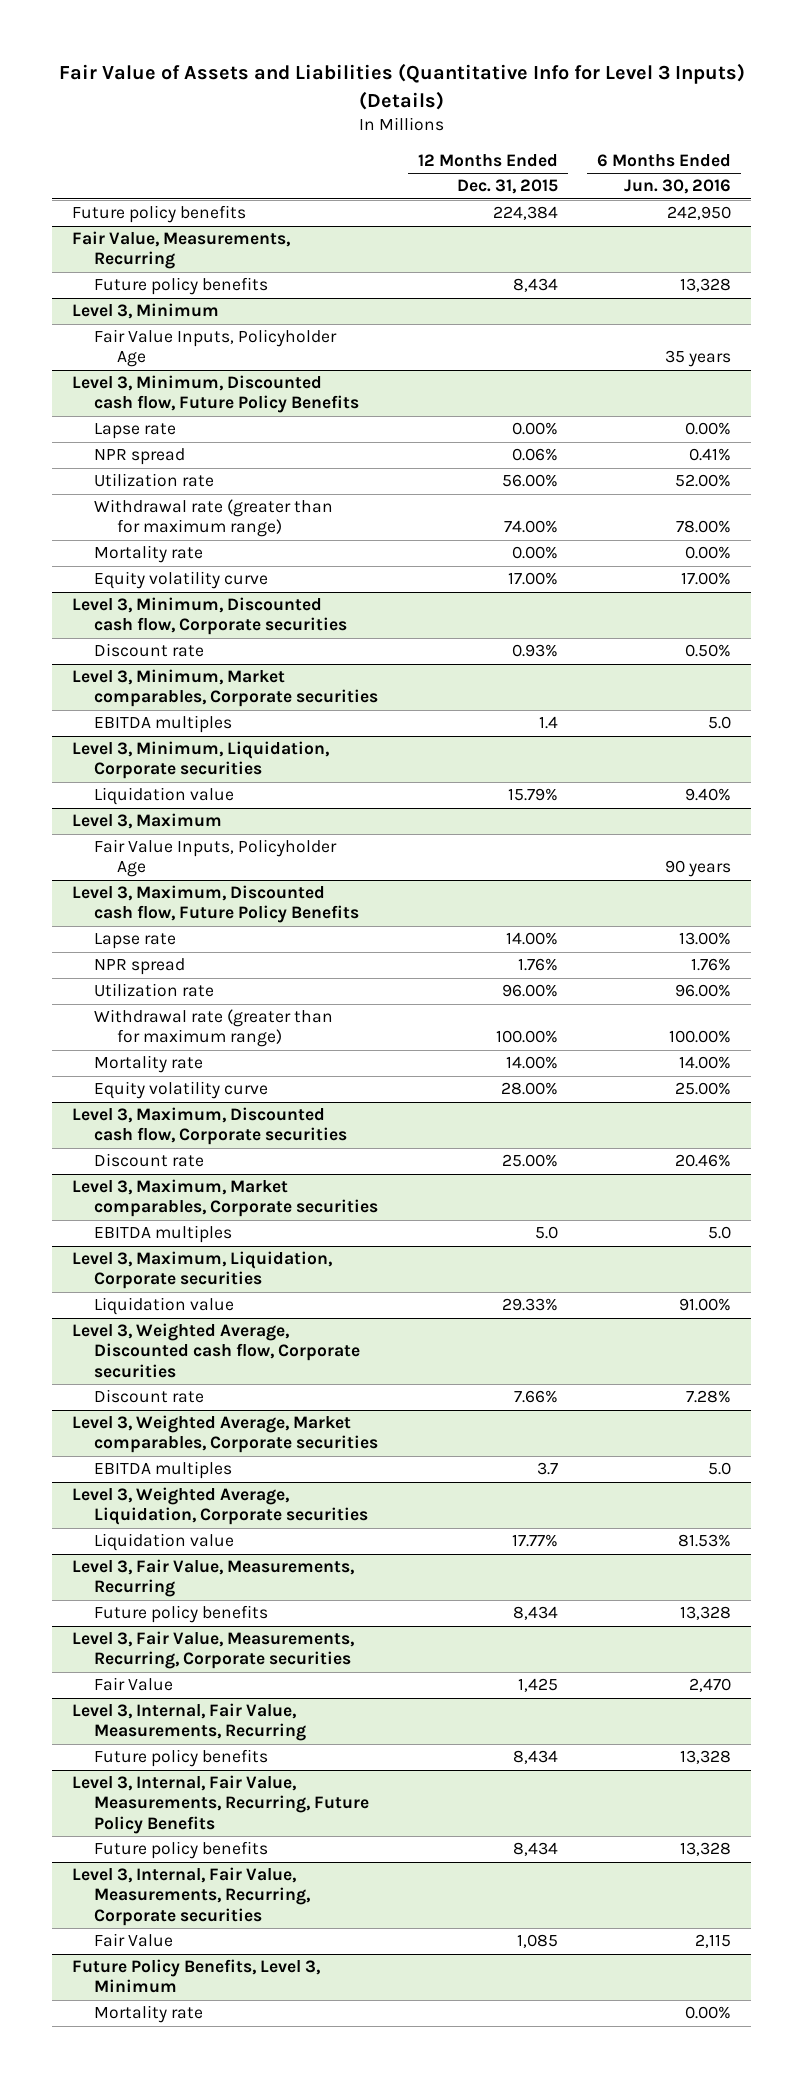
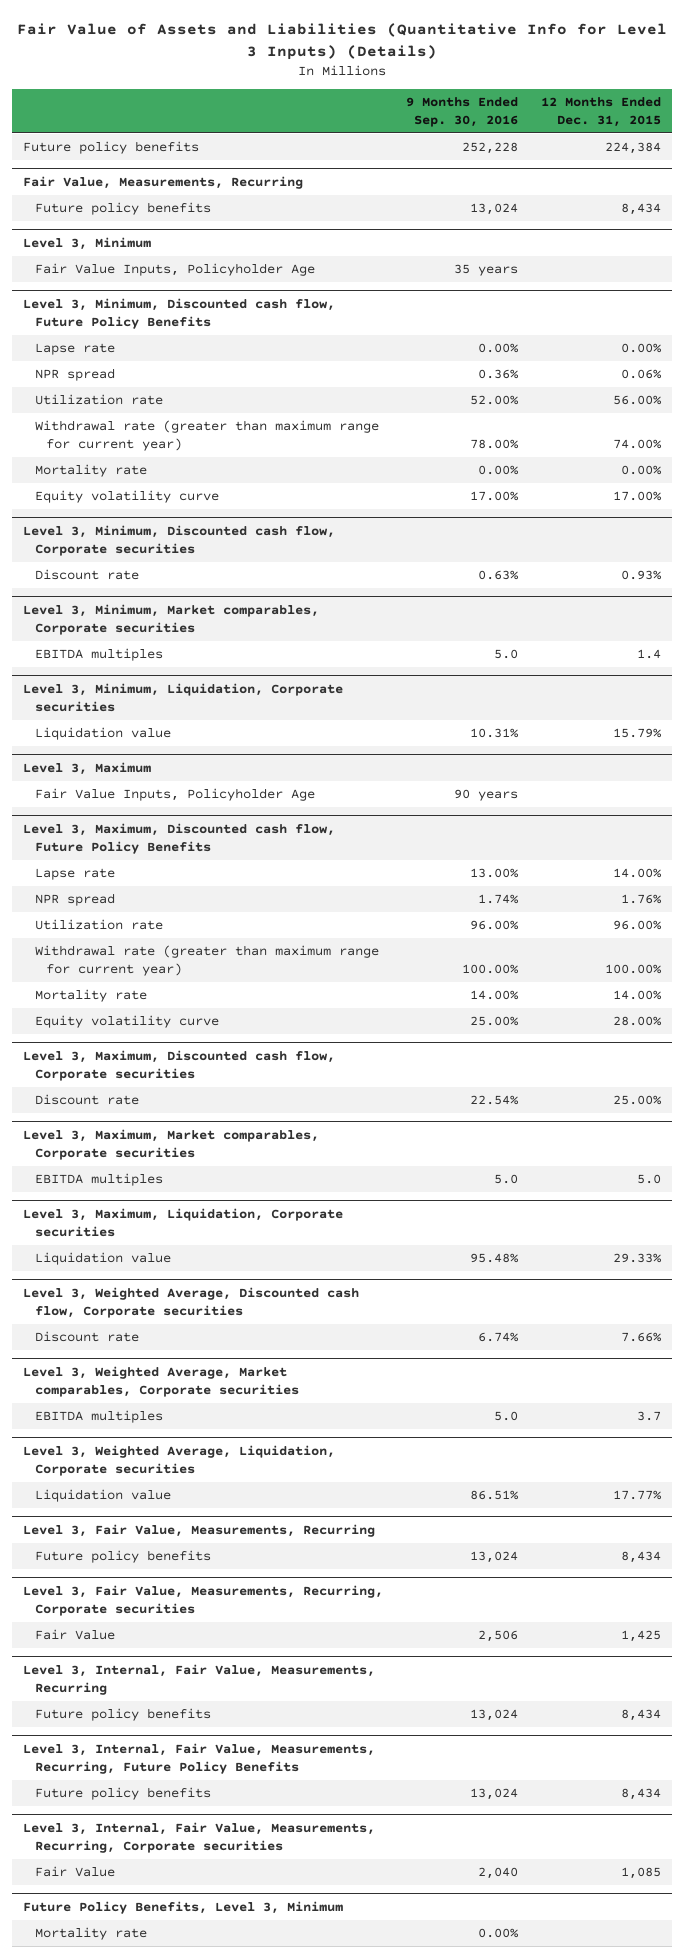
- | 12 Months Ended Dec. 31, 2015 | 6 Months Ended Jun. 30, 2016
+ | 9 Months Ended Sep. 30, 2016 | 12 Months Ended Dec. 31, 2015
@ Level 3, Minimum, Discounted cash flow, Future Policy Benefits
- Withdrawal rate (greater than for maximum range) | 74.00% | 78.00%
+ Withdrawal rate (greater than maximum range for current year) | 78.00% | 74.00%
@ Level 3, Maximum, Discounted cash flow, Future Policy Benefits
- Withdrawal rate (greater than for maximum range) | 100.00% | 100.00%
+ Withdrawal rate (greater than maximum range for current year) | 100.00% | 100.00%

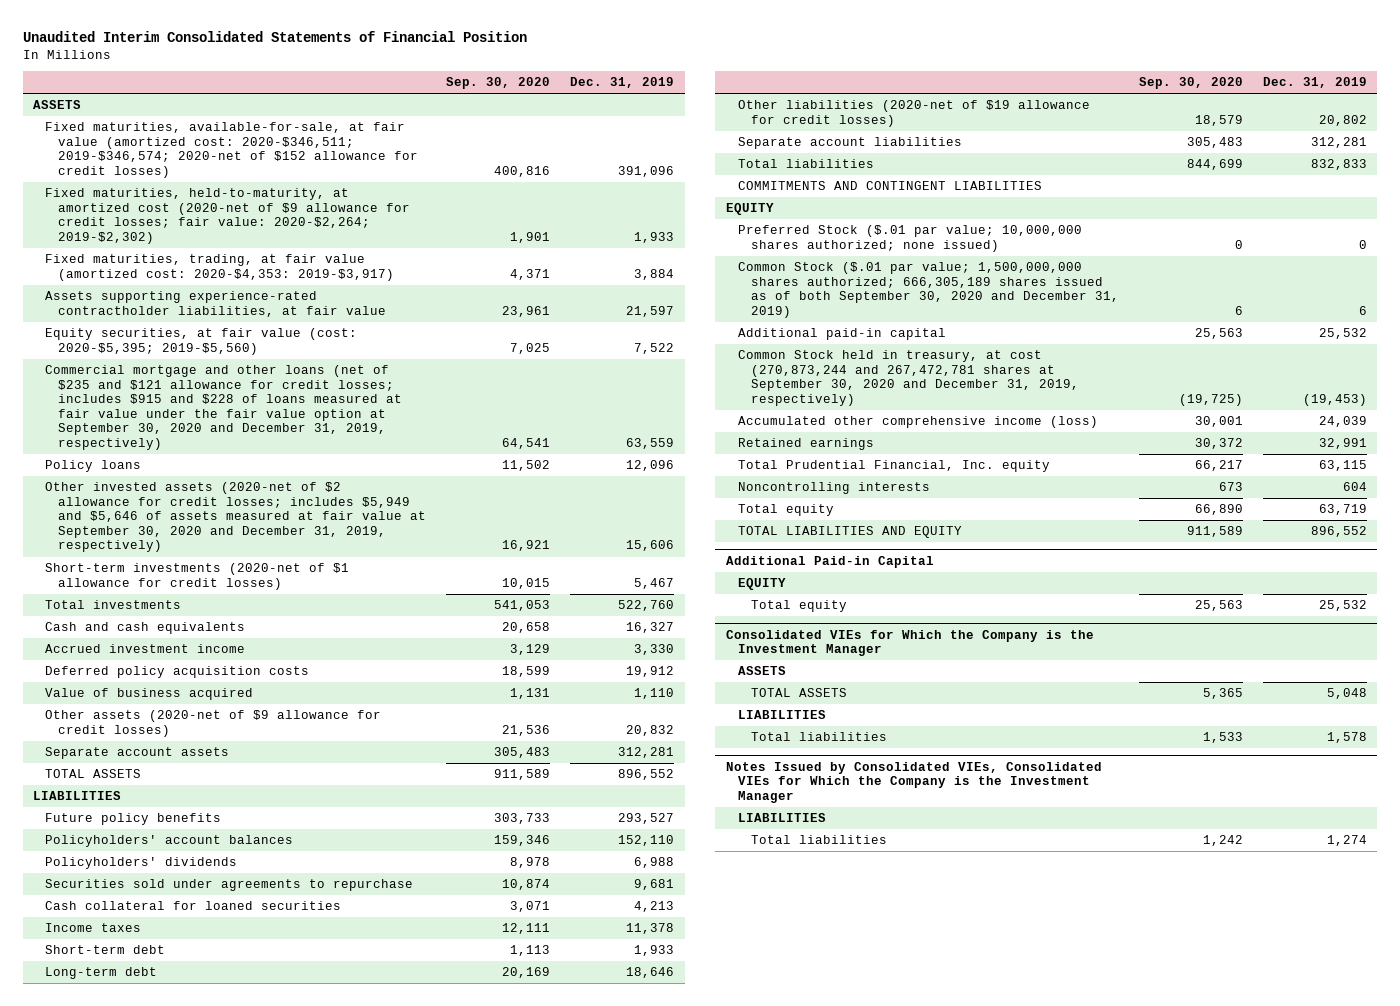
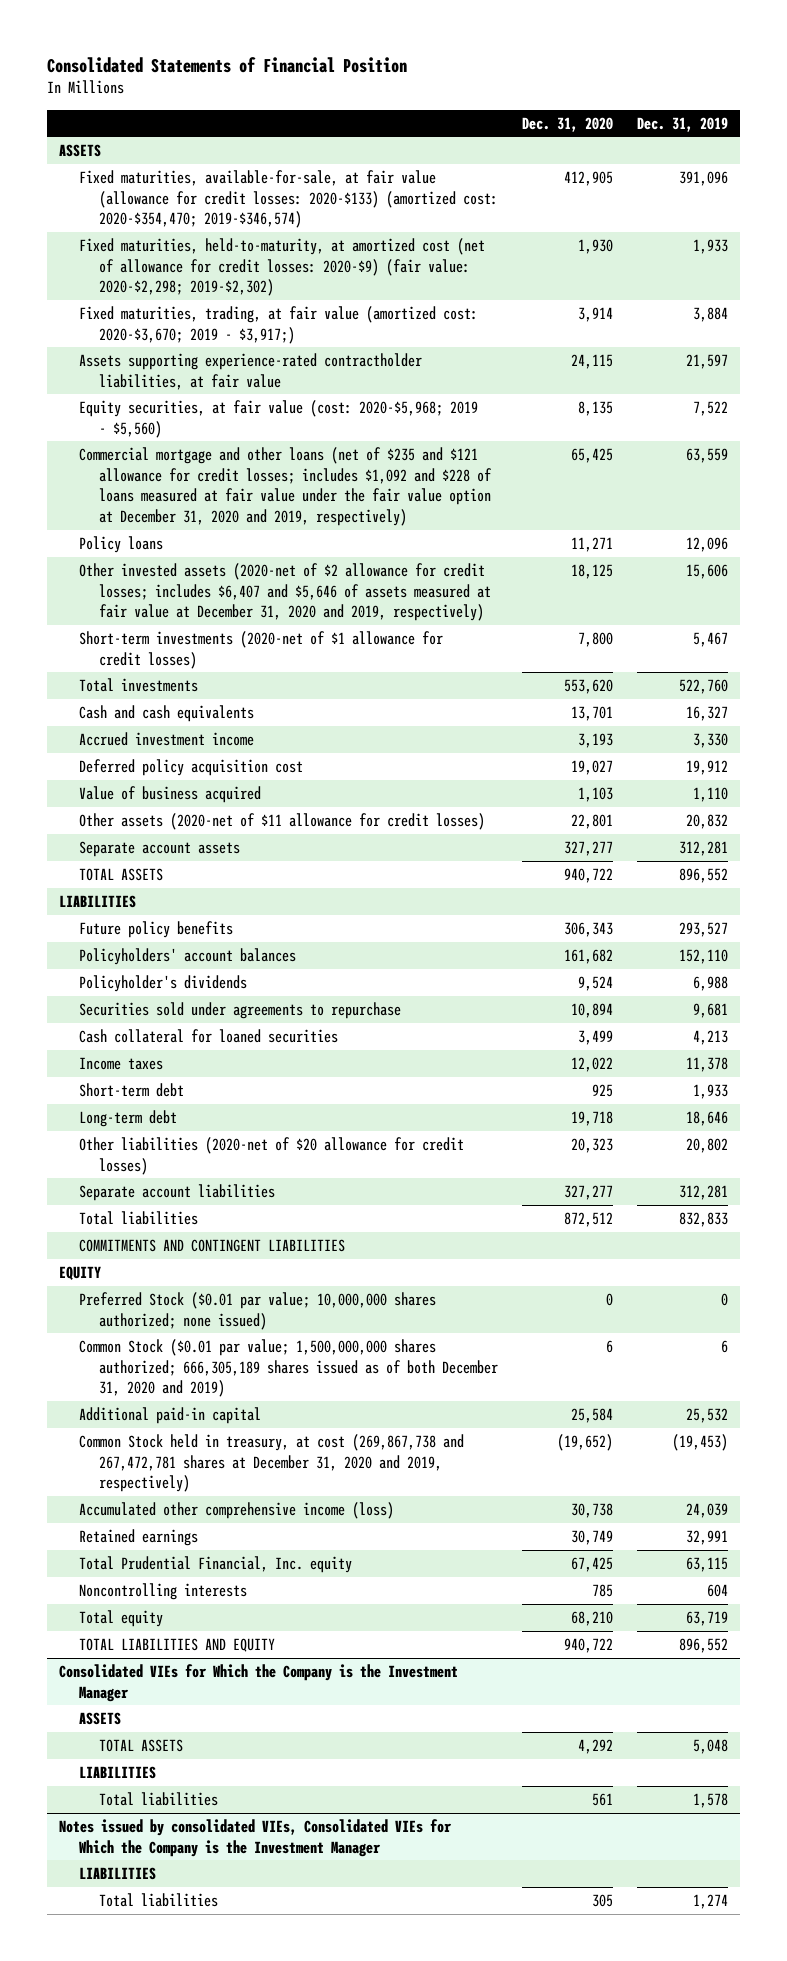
- Unaudited Interim Consolidated Statements of Financial Position
+ Consolidated Statements of Financial Position
- | Sep. 30, 2020 | Dec. 31, 2019
+ | Dec. 31, 2020 | Dec. 31, 2019
- Fixed maturities, available-for-sale, at fair value (amortized cost: 2020-$346,511; 2019-$346,574; 2020-net of $152 allowance for credit losses) | 400,816 | 391,096
- Fixed maturities, held-to-maturity, at amortized cost (2020-net of $9 allowance for credit losses; fair value: 2020-$2,264; 2019-$2,302) | 1,901 | 1,933
- Fixed maturities, trading, at fair value (amortized cost: 2020-$4,353: 2019-$3,917) | 4,371 | 3,884
+ Fixed maturities, available-for-sale, at fair value (allowance for credit losses: 2020-$133) (amortized cost: 2020-$354,470; 2019-$346,574) | 412,905 | 391,096
+ Fixed maturities, held-to-maturity, at amortized cost (net of allowance for credit losses: 2020-$9) (fair value: 2020-$2,298; 2019-$2,302) | 1,930 | 1,933
+ Fixed maturities, trading, at fair value (amortized cost: 2020-$3,670; 2019 - $3,917;) | 3,914 | 3,884
- Equity securities, at fair value (cost: 2020-$5,395; 2019-$5,560) | 7,025 | 7,522
- Commercial mortgage and other loans (net of $235 and $121 allowance for credit losses; includes $915 and $228 of loans measured at fair value under the fair value option at September 30, 2020 and December 31, 2019, respectively) | 64,541 | 63,559
+ Equity securities, at fair value (cost: 2020-$5,968; 2019 - $5,560) | 8,135 | 7,522
+ Commercial mortgage and other loans (net of $235 and $121 allowance for credit losses; includes $1,092 and $228 of loans measured at fair value under the fair value option at December 31, 2020 and 2019, respectively) | 65,425 | 63,559
- Other invested assets (2020-net of $2 allowance for credit losses; includes $5,949 and $5,646 of assets measured at fair value at September 30, 2020 and December 31, 2019, respectively) | 16,921 | 15,606
+ Other invested assets (2020-net of $2 allowance for credit losses; includes $6,407 and $5,646 of assets measured at fair value at December 31, 2020 and 2019, respectively) | 18,125 | 15,606
- Deferred policy acquisition costs | 18,599 | 19,912
+ Deferred policy acquisition cost | 19,027 | 19,912
- Other assets (2020-net of $9 allowance for credit losses) | 21,536 | 20,832
+ Other assets (2020-net of $11 allowance for credit losses) | 22,801 | 20,832
- Policyholders' dividends | 8,978 | 6,988
+ Policyholder's dividends | 9,524 | 6,988
- Other liabilities (2020-net of $19 allowance for credit losses) | 18,579 | 20,802
+ Other liabilities (2020-net of $20 allowance for credit losses) | 20,323 | 20,802
- Preferred Stock ($.01 par value; 10,000,000 shares authorized; none issued) | 0 | 0
- Common Stock ($.01 par value; 1,500,000,000 shares authorized; 666,305,189 shares issued as of both September 30, 2020 and December 31, 2019) | 6 | 6
+ Preferred Stock ($0.01 par value; 10,000,000 shares authorized; none issued) | 0 | 0
+ Common Stock ($0.01 par value; 1,500,000,000 shares authorized; 666,305,189 shares issued as of both December 31, 2020 and 2019) | 6 | 6
- Common Stock held in treasury, at cost (270,873,244 and 267,472,781 shares at September 30, 2020 and December 31, 2019, respectively) | (19,725) | (19,453)
+ Common Stock held in treasury, at cost (269,867,738 and 267,472,781 shares at December 31, 2020 and 2019, respectively) | (19,652) | (19,453)
- Additional Paid-in Capital
- EQUITY
- Total equity | 25,563 | 25,532
- Notes Issued by Consolidated VIEs, Consolidated VIEs for Which the Company is the Investment Manager
+ Notes issued by consolidated VIEs, Consolidated VIEs for Which the Company is the Investment Manager

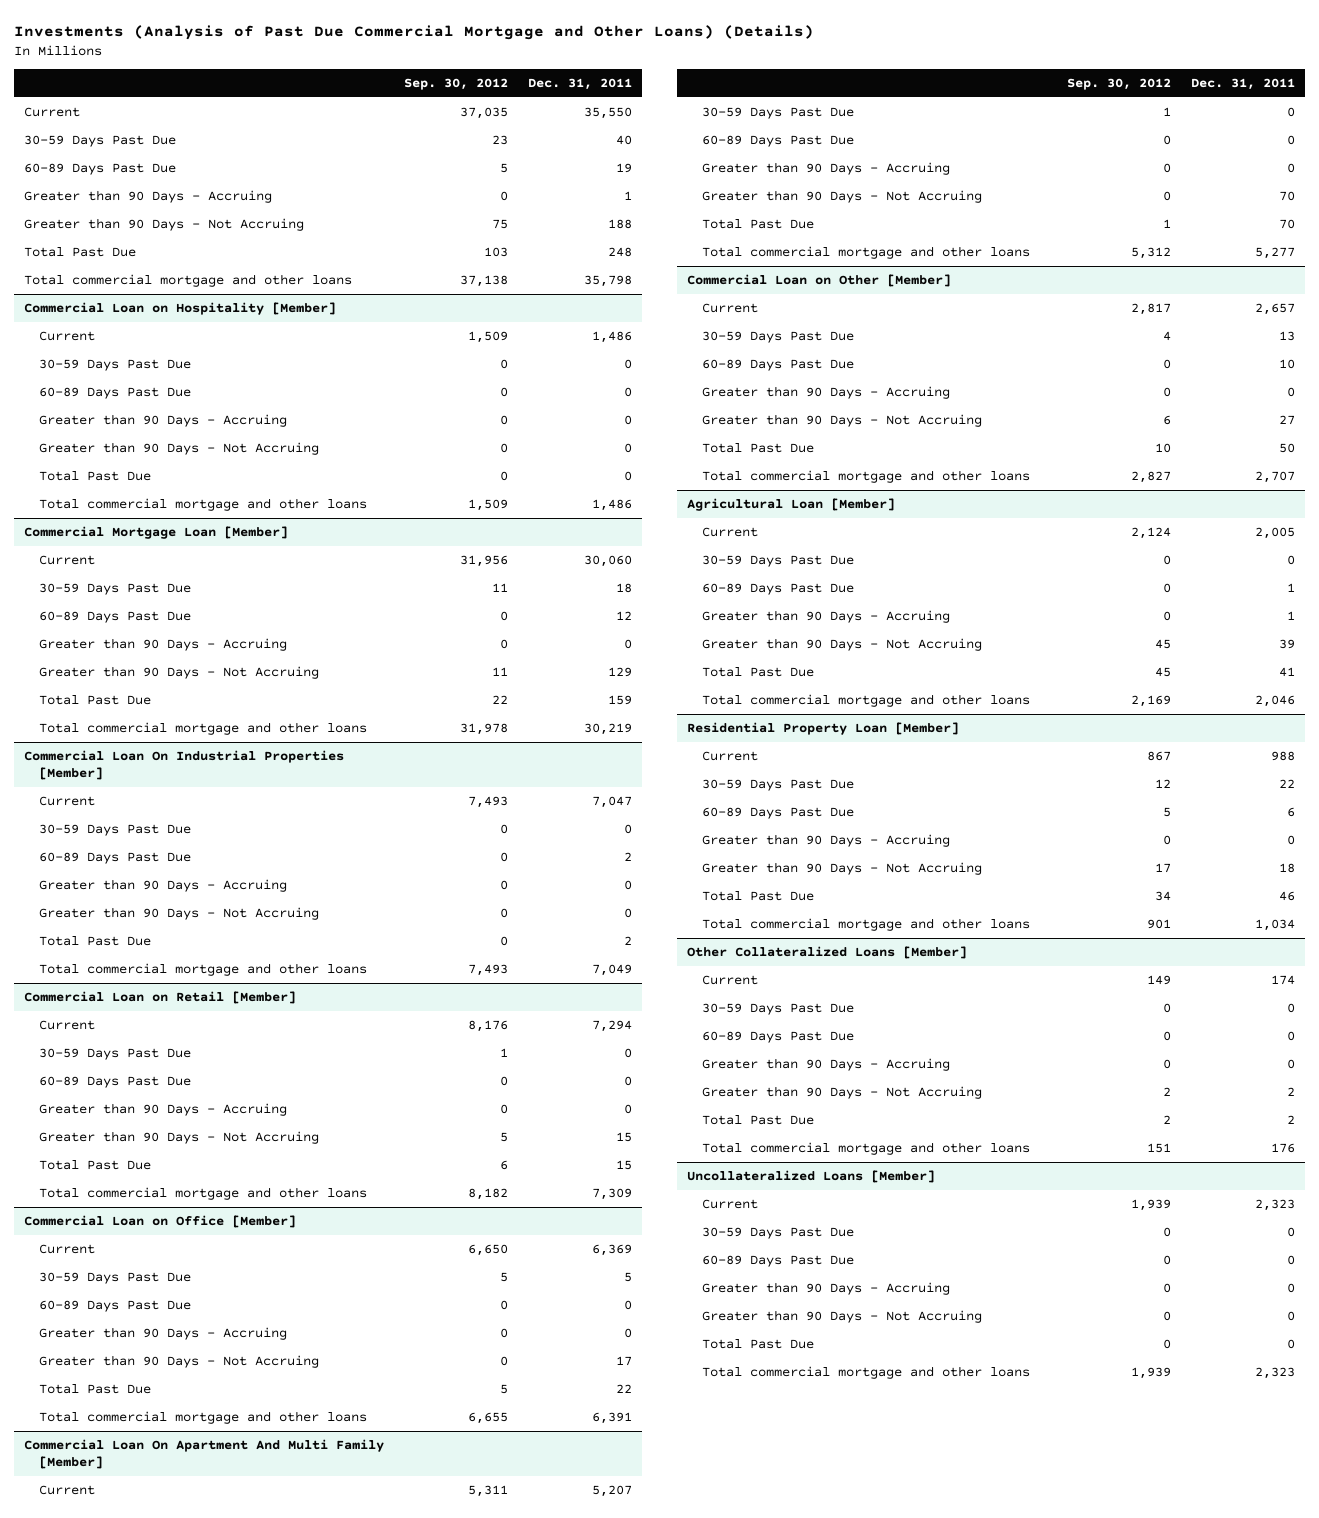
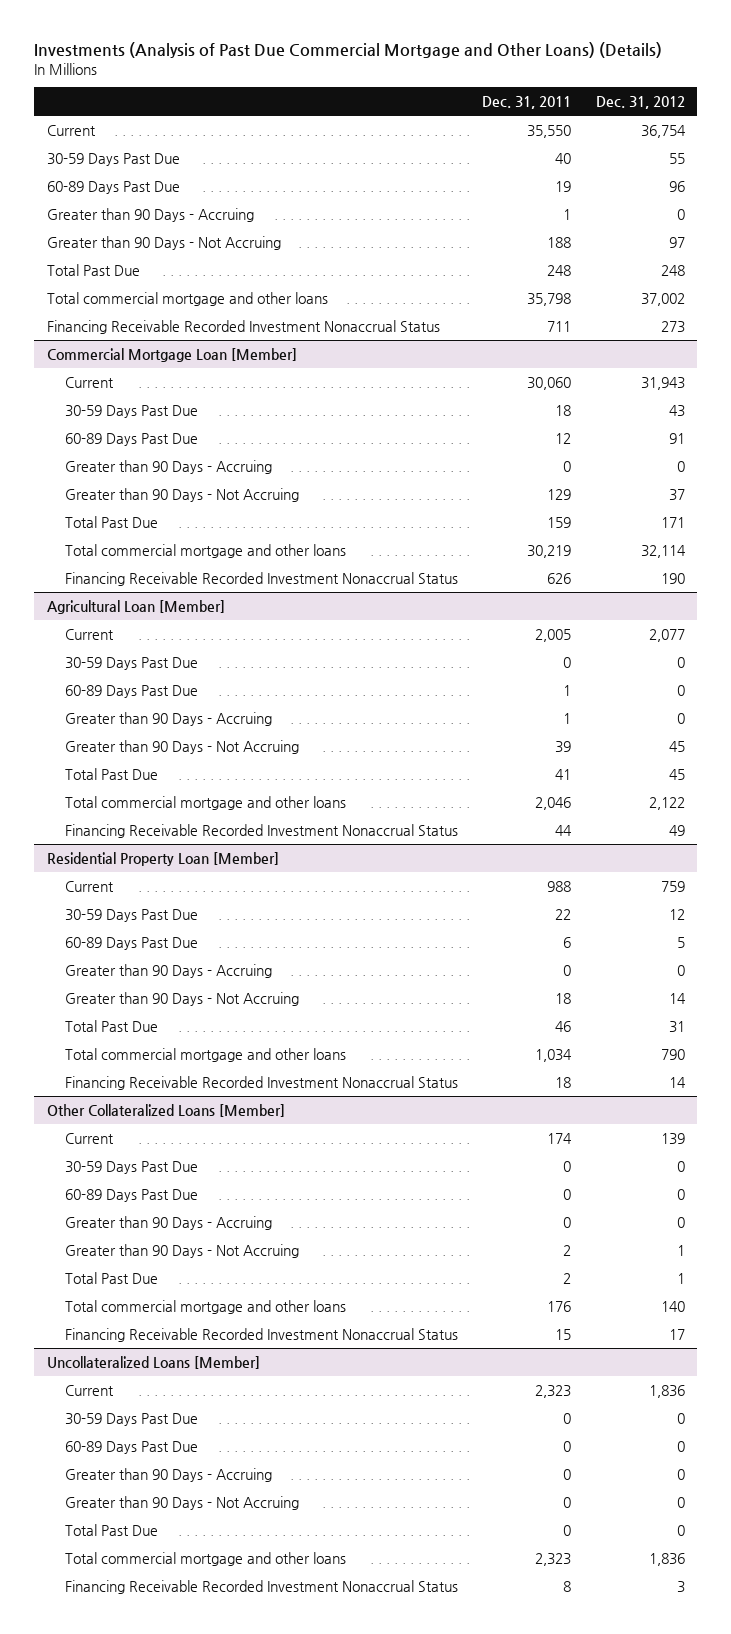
- | Sep. 30, 2012 | Dec. 31, 2011
+ | Dec. 31, 2011 | Dec. 31, 2012
- Commercial Loan on Hospitality [Member]
- Current | 1,509 | 1,486
- 30-59 Days Past Due | 0 | 0
- 60-89 Days Past Due | 0 | 0
- Greater than 90 Days - Accruing | 0 | 0
- Greater than 90 Days - Not Accruing | 0 | 0
- Total Past Due | 0 | 0
- Total commercial mortgage and other loans | 1,509 | 1,486
+ Financing Receivable Recorded Investment Nonaccrual Status | 711 | 273
- Commercial Loan On Industrial Properties [Member]
- Current | 7,493 | 7,047
- 30-59 Days Past Due | 0 | 0
- 60-89 Days Past Due | 0 | 2
- Greater than 90 Days - Accruing | 0 | 0
- Greater than 90 Days - Not Accruing | 0 | 0
- Total Past Due | 0 | 2
- Total commercial mortgage and other loans | 7,493 | 7,049
- Commercial Loan on Retail [Member]
- Current | 8,176 | 7,294
- 30-59 Days Past Due | 1 | 0
- 60-89 Days Past Due | 0 | 0
- Greater than 90 Days - Accruing | 0 | 0
- Greater than 90 Days - Not Accruing | 5 | 15
- Total Past Due | 6 | 15
- Total commercial mortgage and other loans | 8,182 | 7,309
- Commercial Loan on Office [Member]
- Current | 6,650 | 6,369
- 30-59 Days Past Due | 5 | 5
- 60-89 Days Past Due | 0 | 0
- Greater than 90 Days - Accruing | 0 | 0
- Greater than 90 Days - Not Accruing | 0 | 17
- Total Past Due | 5 | 22
- Total commercial mortgage and other loans | 6,655 | 6,391
- Commercial Loan On Apartment And Multi Family [Member]
- Current | 5,311 | 5,207
- 30-59 Days Past Due | 1 | 0
- 60-89 Days Past Due | 0 | 0
- Greater than 90 Days - Accruing | 0 | 0
- Greater than 90 Days - Not Accruing | 0 | 70
- Total Past Due | 1 | 70
- Total commercial mortgage and other loans | 5,312 | 5,277
- Commercial Loan on Other [Member]
- Current | 2,817 | 2,657
- 30-59 Days Past Due | 4 | 13
- 60-89 Days Past Due | 0 | 10
- Greater than 90 Days - Accruing | 0 | 0
- Greater than 90 Days - Not Accruing | 6 | 27
- Total Past Due | 10 | 50
- Total commercial mortgage and other loans | 2,827 | 2,707
@ Commercial Mortgage Loan [Member]
+ Financing Receivable Recorded Investment Nonaccrual Status | 626 | 190
@ Agricultural Loan [Member]
+ Financing Receivable Recorded Investment Nonaccrual Status | 44 | 49
@ Residential Property Loan [Member]
+ Financing Receivable Recorded Investment Nonaccrual Status | 18 | 14
@ Other Collateralized Loans [Member]
+ Financing Receivable Recorded Investment Nonaccrual Status | 15 | 17
@ Uncollateralized Loans [Member]
+ Financing Receivable Recorded Investment Nonaccrual Status | 8 | 3

